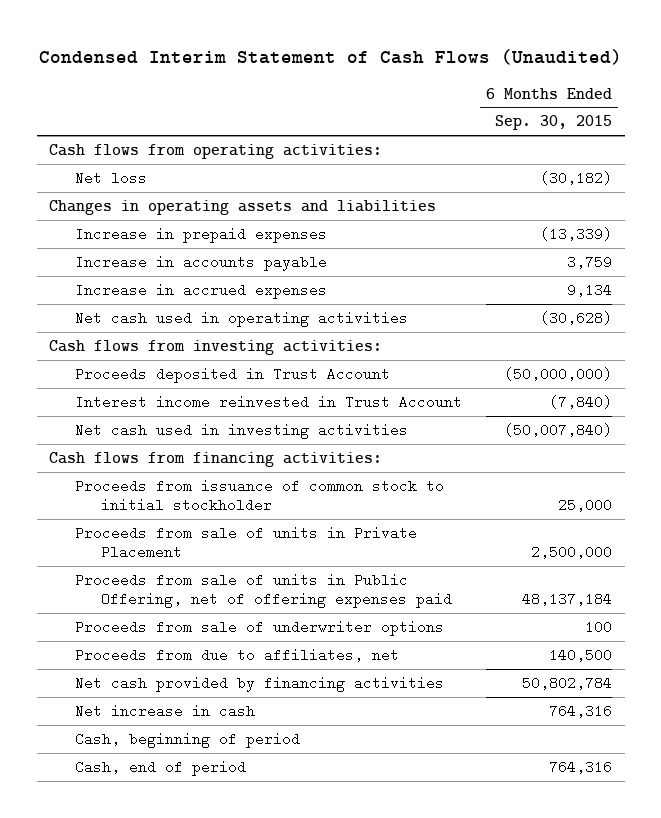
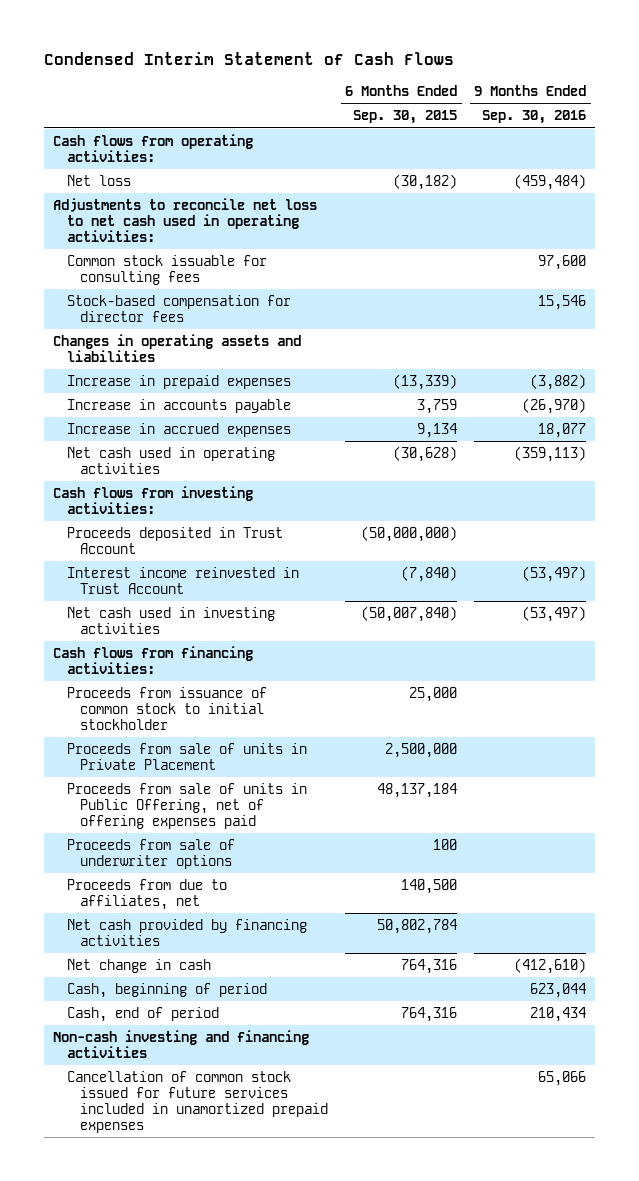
- Condensed Interim Statement of Cash Flows (Unaudited)
+ Condensed Interim Statement of Cash Flows
- | 6 Months Ended Sep. 30, 2015
+ | 6 Months Ended Sep. 30, 2015 | 9 Months Ended Sep. 30, 2016
+ Adjustments to reconcile net loss to net cash used in operating activities:
+ Common stock issuable for consulting fees | | 97,600
+ Stock-based compensation for director fees | | 15,546
- Net increase in cash | 764,316
+ Net change in cash | 764,316 | (412,610)
+ Non-cash investing and financing activities
+ Cancellation of common stock issued for future services included in unamortized prepaid expenses | | 65,066

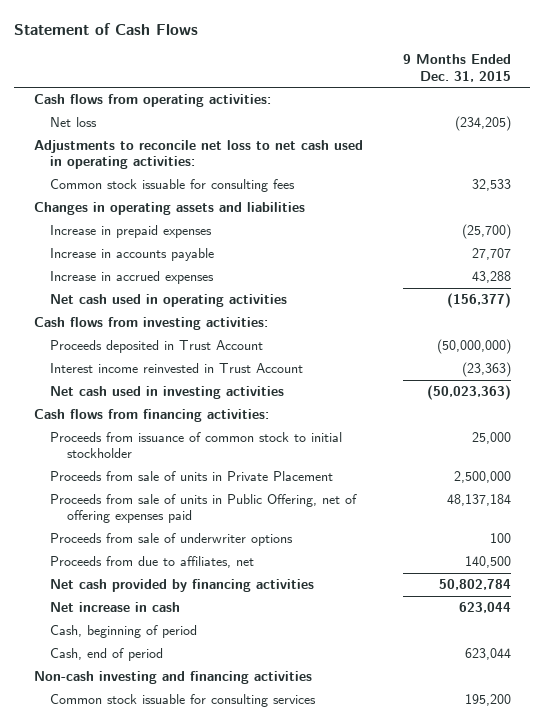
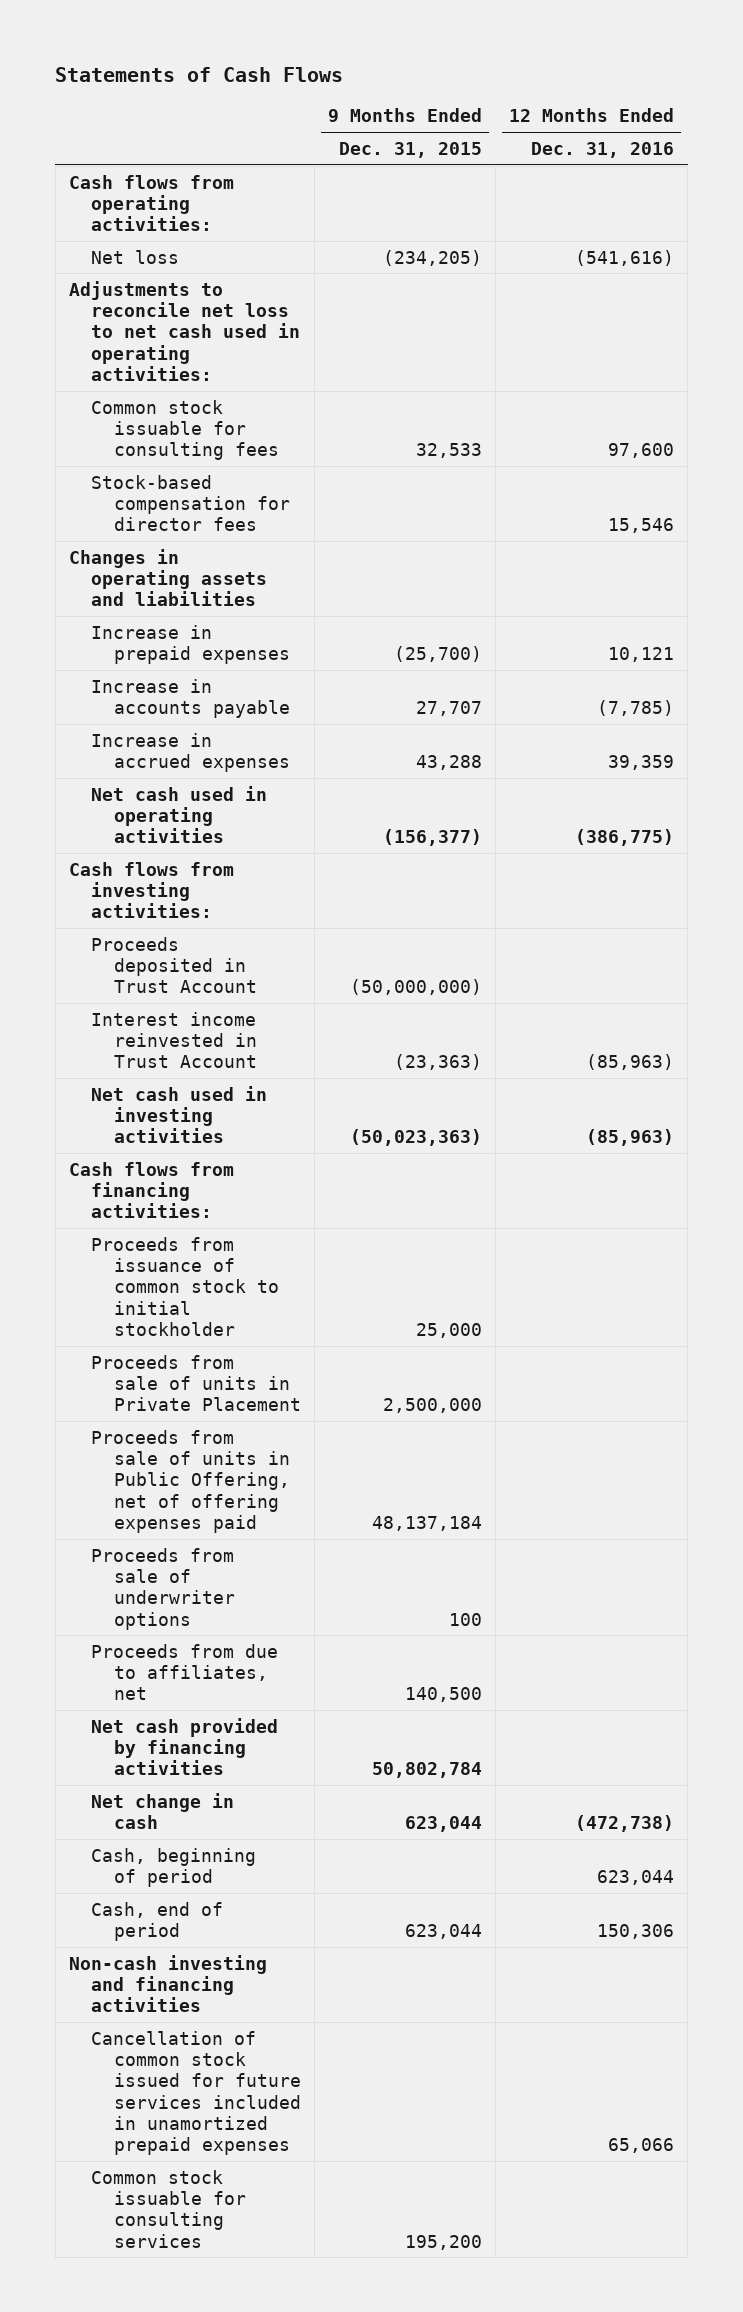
- Statement of Cash Flows
+ Statements of Cash Flows
- | 9 Months Ended Dec. 31, 2015
+ | 9 Months Ended Dec. 31, 2015 | 12 Months Ended Dec. 31, 2016
+ Stock-based compensation for director fees | | 15,546
- Net increase in cash | 623,044
+ Net change in cash | 623,044 | (472,738)
+ Cancellation of common stock issued for future services included in unamortized prepaid expenses | | 65,066

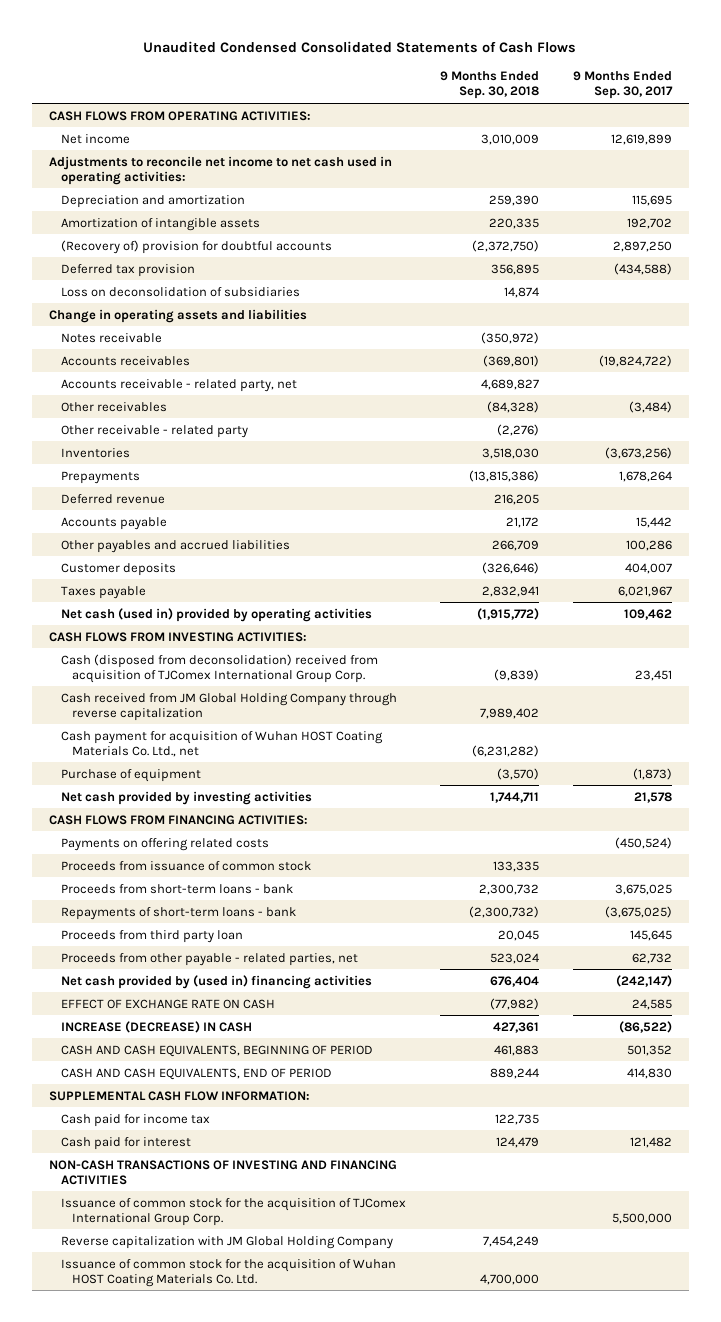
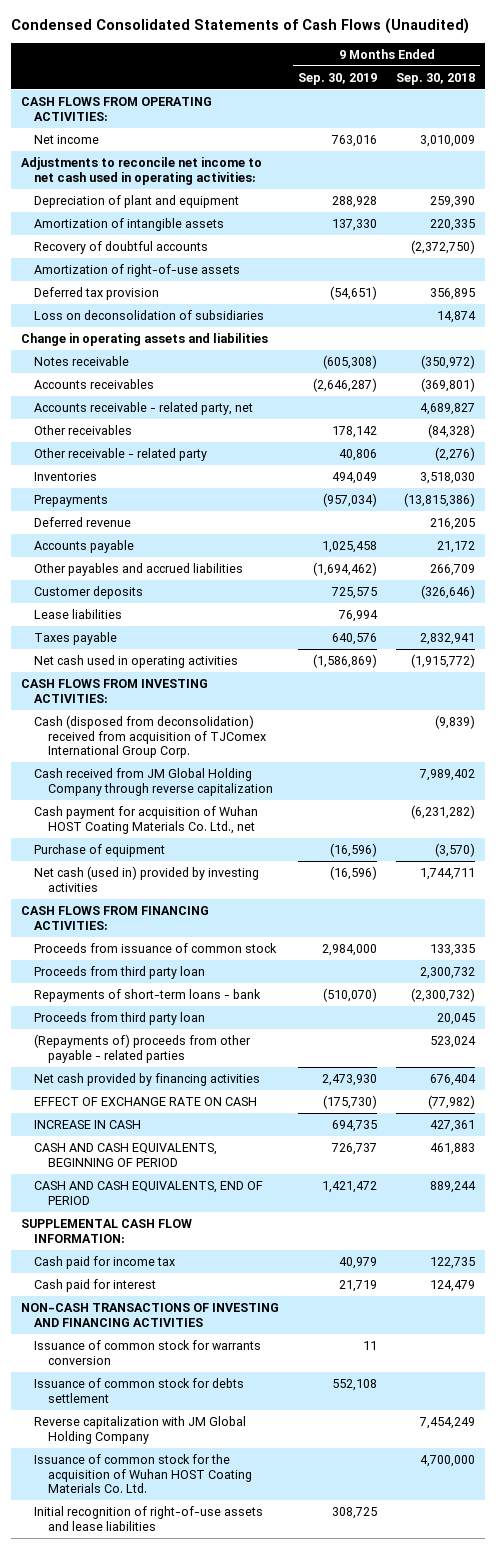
- Unaudited Condensed Consolidated Statements of Cash Flows
+ Condensed Consolidated Statements of Cash Flows (Unaudited)
- | 9 Months Ended Sep. 30, 2018 | 9 Months Ended Sep. 30, 2017
+ | 9 Months Ended Sep. 30, 2019 | 9 Months Ended Sep. 30, 2018
- Depreciation and amortization | 259,390 | 115,695
+ Depreciation of plant and equipment | 288,928 | 259,390
- (Recovery of) provision for doubtful accounts | (2,372,750) | 2,897,250
+ Recovery of doubtful accounts | | (2,372,750)
+ Amortization of right-of-use assets
+ Lease liabilities | 76,994 |
- Net cash (used in) provided by operating activities | (1,915,772) | 109,462
+ Net cash used in operating activities | (1,586,869) | (1,915,772)
- Net cash provided by investing activities | 1,744,711 | 21,578
+ Net cash (used in) provided by investing activities | (16,596) | 1,744,711
- Payments on offering related costs | | (450,524)
- Proceeds from short-term loans - bank | 2,300,732 | 3,675,025
+ Proceeds from third party loan | | 2,300,732
- Proceeds from other payable - related parties, net | 523,024 | 62,732
- Net cash provided by (used in) financing activities | 676,404 | (242,147)
+ (Repayments of) proceeds from other payable - related parties | | 523,024
+ Net cash provided by financing activities | 2,473,930 | 676,404
- INCREASE (DECREASE) IN CASH | 427,361 | (86,522)
+ INCREASE IN CASH | 694,735 | 427,361
- Issuance of common stock for the acquisition of TJComex International Group Corp. | | 5,500,000
+ Issuance of common stock for warrants conversion | 11 |
+ Issuance of common stock for debts settlement | 552,108 |
+ Initial recognition of right-of-use assets and lease liabilities | 308,725 |

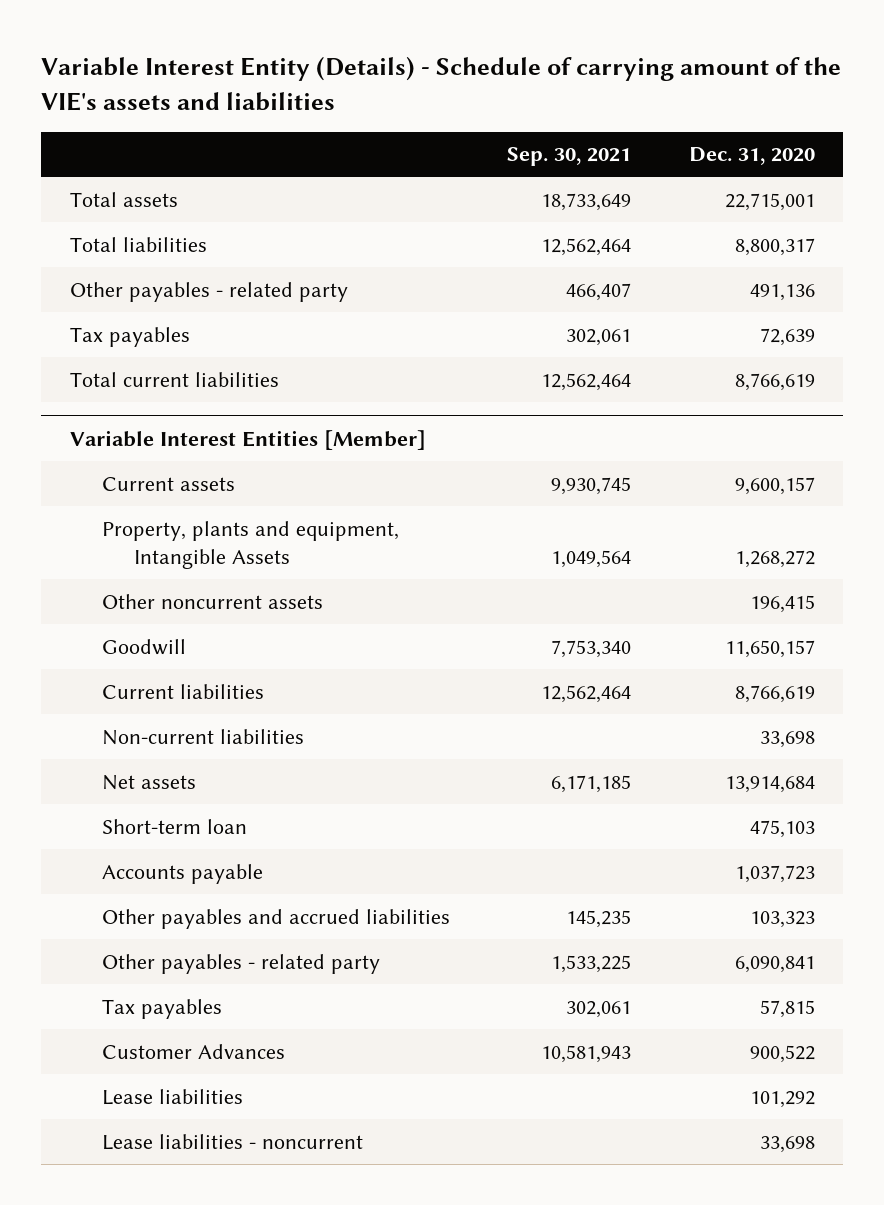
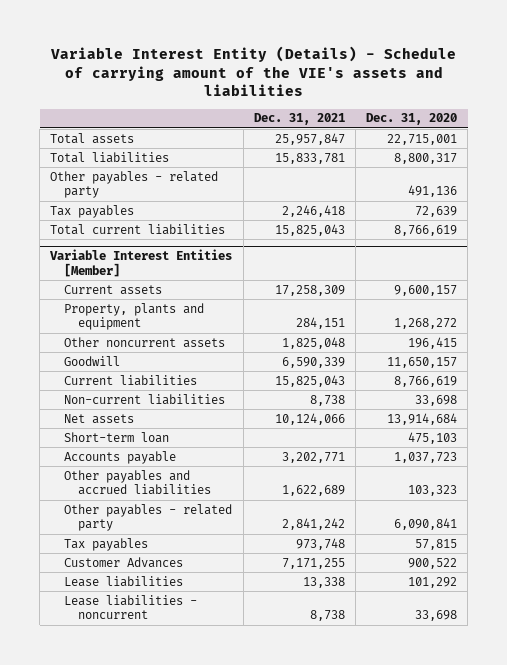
- | Sep. 30, 2021 | Dec. 31, 2020
+ | Dec. 31, 2021 | Dec. 31, 2020
@ Variable Interest Entities [Member]
- Property, plants and equipment, Intangible Assets | 1,049,564 | 1,268,272
+ Property, plants and equipment | 284,151 | 1,268,272

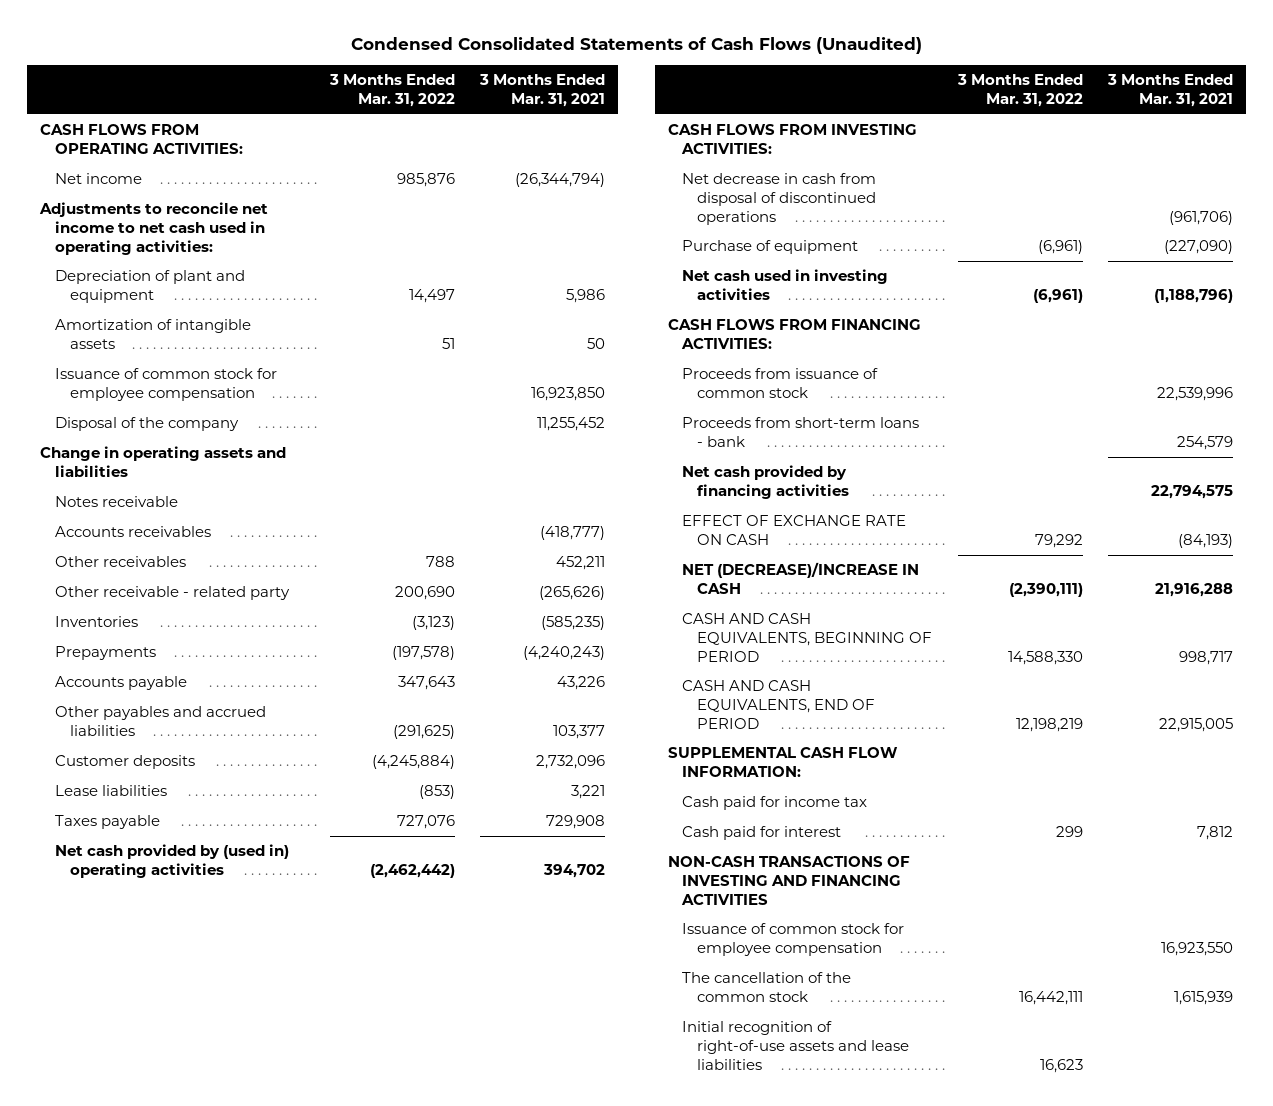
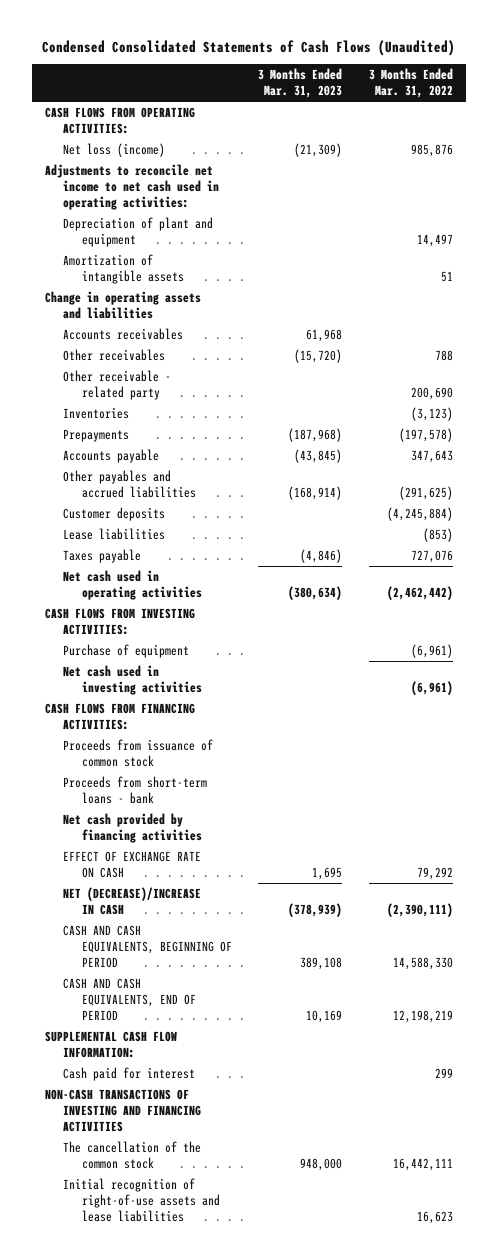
- | 3 Months Ended Mar. 31, 2022 | 3 Months Ended Mar. 31, 2021
+ | 3 Months Ended Mar. 31, 2023 | 3 Months Ended Mar. 31, 2022
- Net income | 985,876 | (26,344,794)
+ Net loss (income) | (21,309) | 985,876
- Issuance of common stock for employee compensation | | 16,923,850
- Disposal of the company | | 11,255,452
- Notes receivable
- Net cash provided by (used in) operating activities | (2,462,442) | 394,702
+ Net cash used in operating activities | (380,634) | (2,462,442)
- Net decrease in cash from disposal of discontinued operations | | (961,706)
- Cash paid for income tax
- Issuance of common stock for employee compensation | | 16,923,550

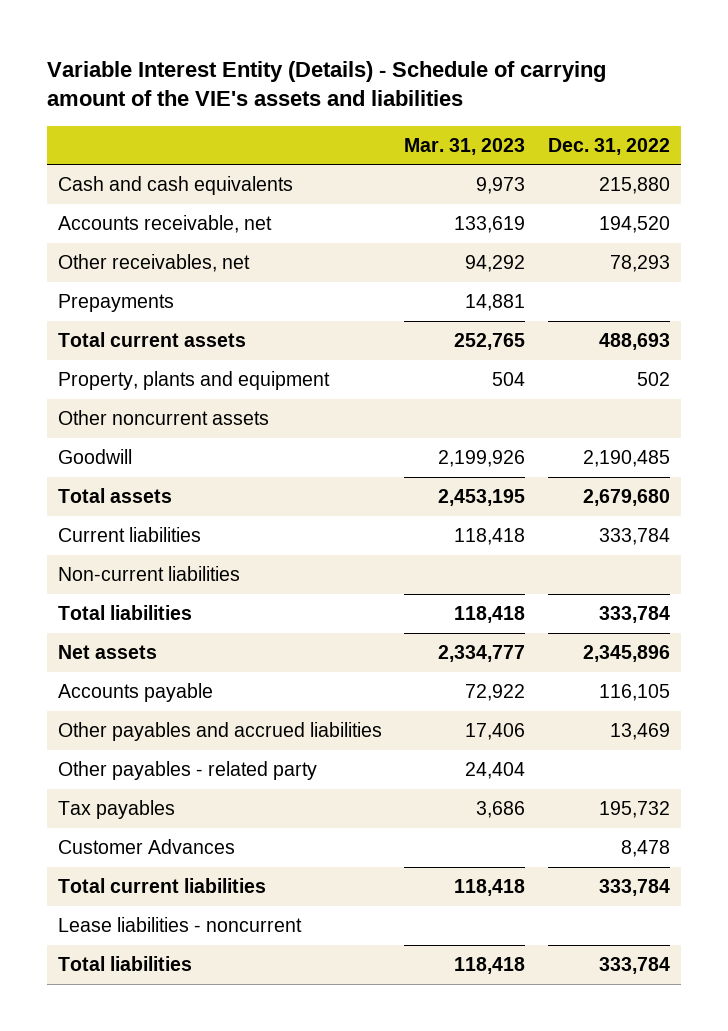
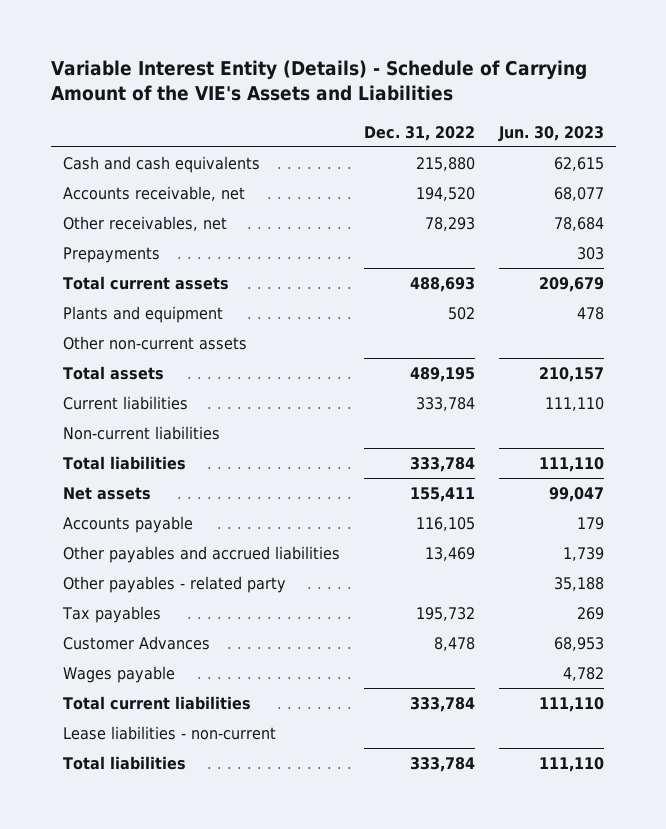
- Variable Interest Entity (Details) - Schedule of carrying amount of the VIE's assets and liabilities
+ Variable Interest Entity (Details) - Schedule of Carrying Amount of the VIE's Assets and Liabilities
- | Mar. 31, 2023 | Dec. 31, 2022
+ | Dec. 31, 2022 | Jun. 30, 2023
- Property, plants and equipment | 504 | 502
- Other noncurrent assets
- Goodwill | 2,199,926 | 2,190,485
- Total assets | 2,453,195 | 2,679,680
+ Plants and equipment | 502 | 478
+ Other non-current assets
+ Total assets | 489,195 | 210,157
- Net assets | 2,334,777 | 2,345,896
+ Net assets | 155,411 | 99,047
+ Wages payable | | 4,782
- Lease liabilities - noncurrent
+ Lease liabilities - non-current

